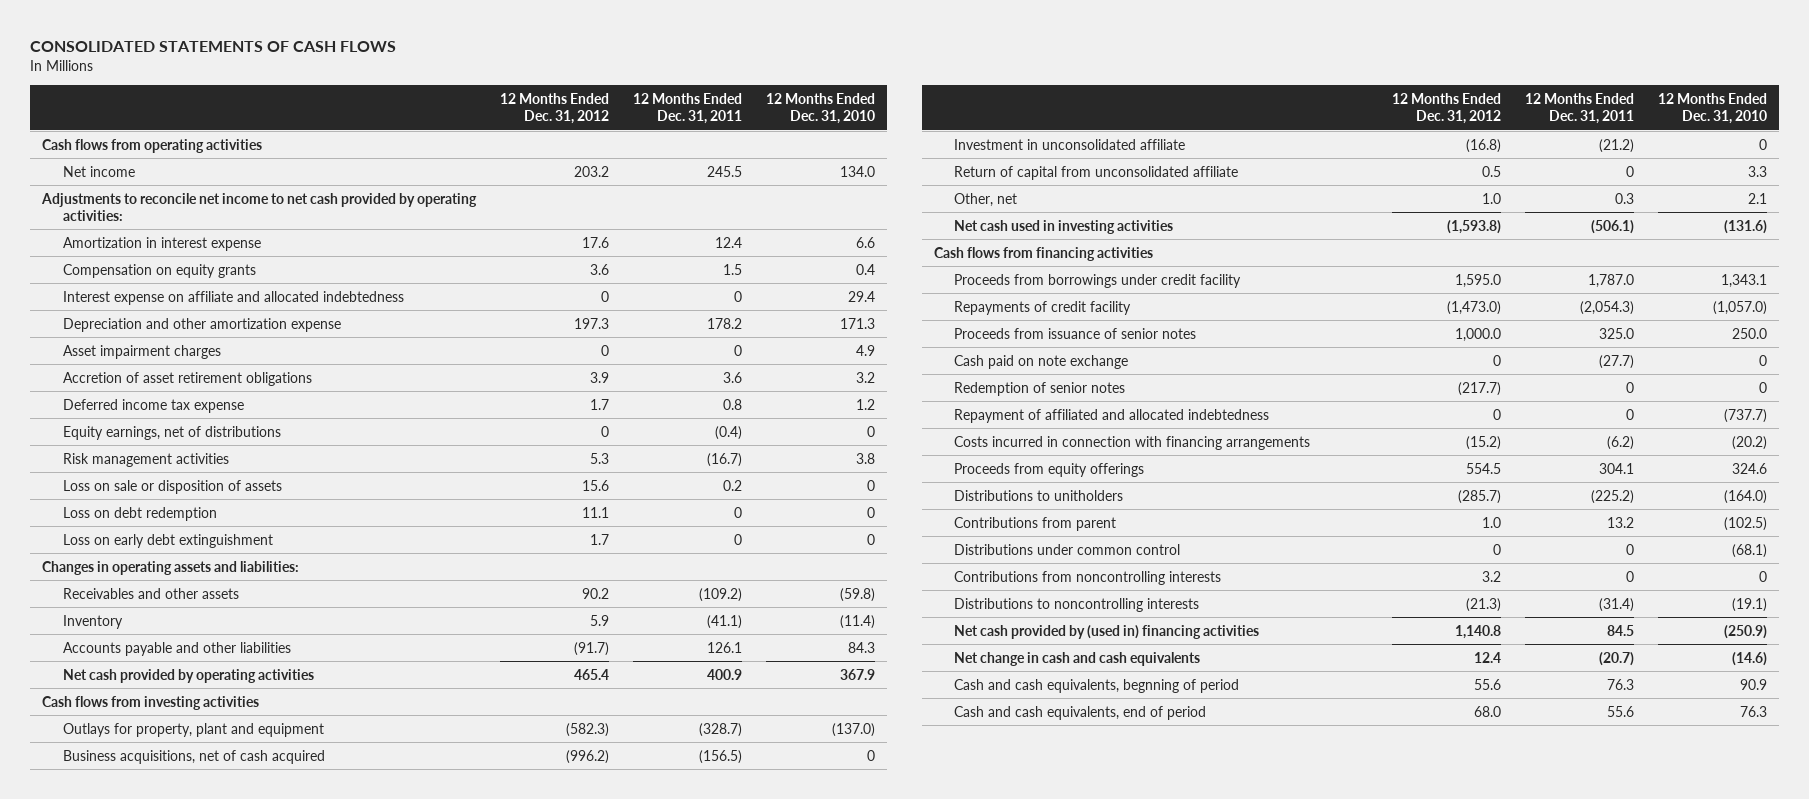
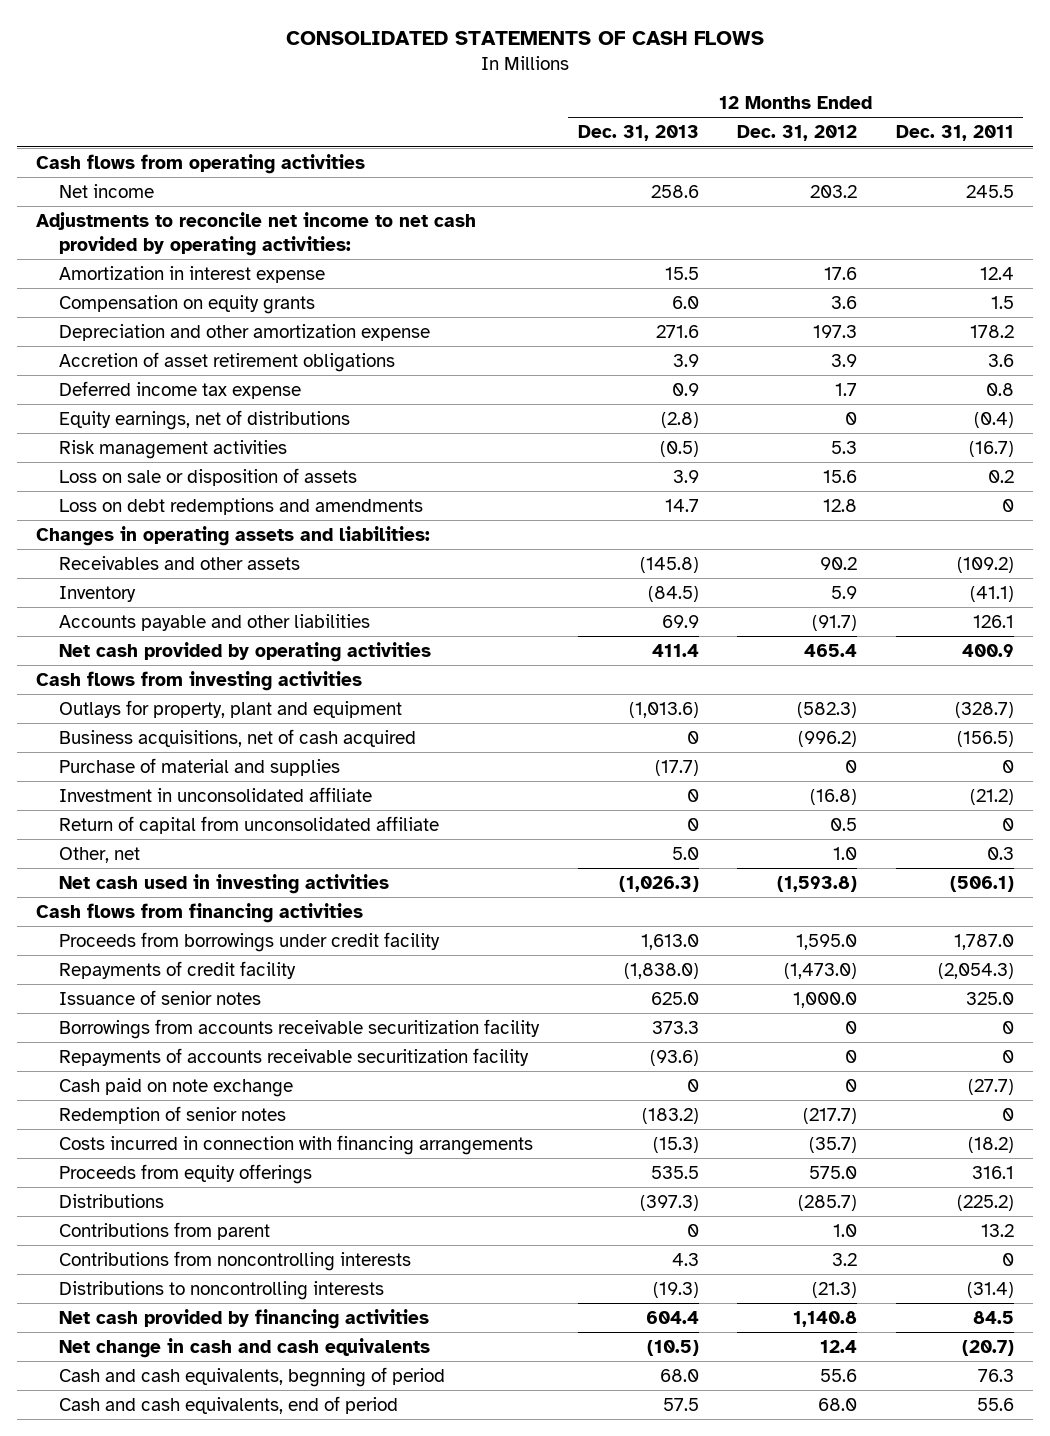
- | 12 Months Ended Dec. 31, 2012 | 12 Months Ended Dec. 31, 2011 | 12 Months Ended Dec. 31, 2010
+ | 12 Months Ended Dec. 31, 2013 | 12 Months Ended Dec. 31, 2012 | 12 Months Ended Dec. 31, 2011
- Interest expense on affiliate and allocated indebtedness | 0 | 0 | 29.4
- Asset impairment charges | 0 | 0 | 4.9
- Loss on debt redemption | 11.1 | 0 | 0
- Loss on early debt extinguishment | 1.7 | 0 | 0
+ Loss on debt redemptions and amendments | 14.7 | 12.8 | 0
+ Purchase of material and supplies | (17.7) | 0 | 0
- Proceeds from issuance of senior notes | 1,000.0 | 325.0 | 250.0
+ Issuance of senior notes | 625.0 | 1,000.0 | 325.0
+ Borrowings from accounts receivable securitization facility | 373.3 | 0 | 0
+ Repayments of accounts receivable securitization facility | (93.6) | 0 | 0
- Repayment of affiliated and allocated indebtedness | 0 | 0 | (737.7)
- Costs incurred in connection with financing arrangements | (15.2) | (6.2) | (20.2)
- Proceeds from equity offerings | 554.5 | 304.1 | 324.6
- Distributions to unitholders | (285.7) | (225.2) | (164.0)
+ Costs incurred in connection with financing arrangements | (15.3) | (35.7) | (18.2)
+ Proceeds from equity offerings | 535.5 | 575.0 | 316.1
+ Distributions | (397.3) | (285.7) | (225.2)
- Distributions under common control | 0 | 0 | (68.1)
- Net cash provided by (used in) financing activities | 1,140.8 | 84.5 | (250.9)
+ Net cash provided by financing activities | 604.4 | 1,140.8 | 84.5

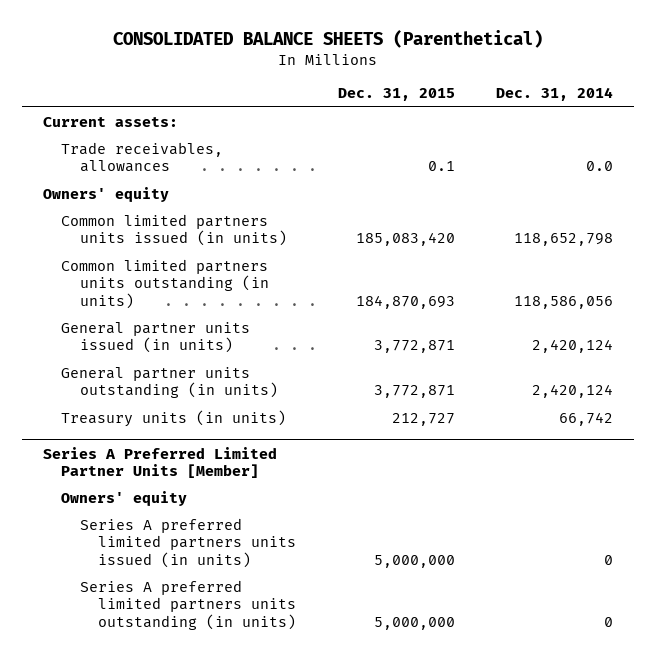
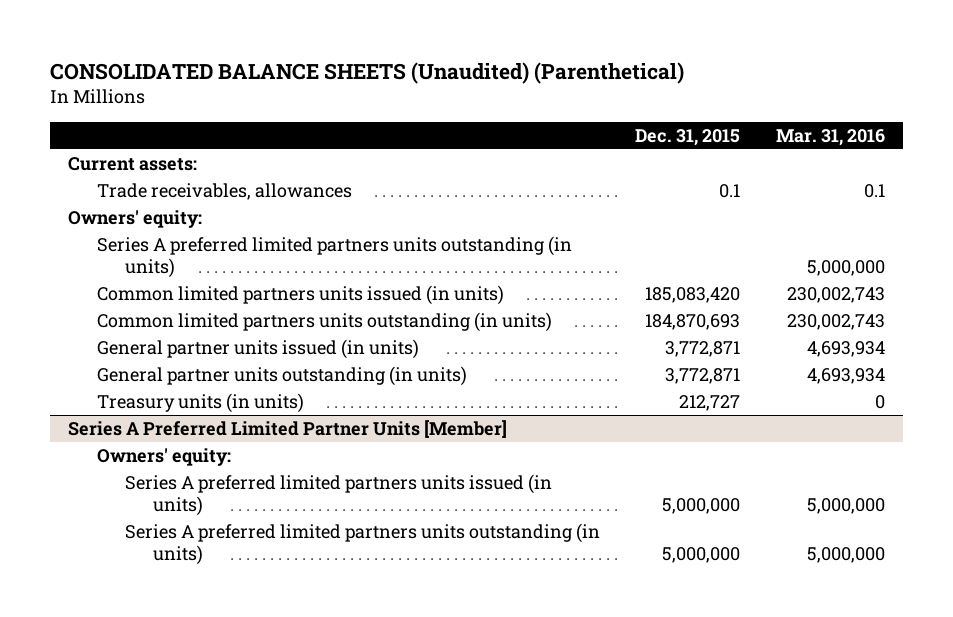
- CONSOLIDATED BALANCE SHEETS (Parenthetical)
+ CONSOLIDATED BALANCE SHEETS (Unaudited) (Parenthetical)
- | Dec. 31, 2015 | Dec. 31, 2014
+ | Dec. 31, 2015 | Mar. 31, 2016
- Owners' equity
+ Owners' equity:
+ Series A preferred limited partners units outstanding (in units) | | 5,000,000
@ Series A Preferred Limited Partner Units [Member]
- Owners' equity
+ Owners' equity:

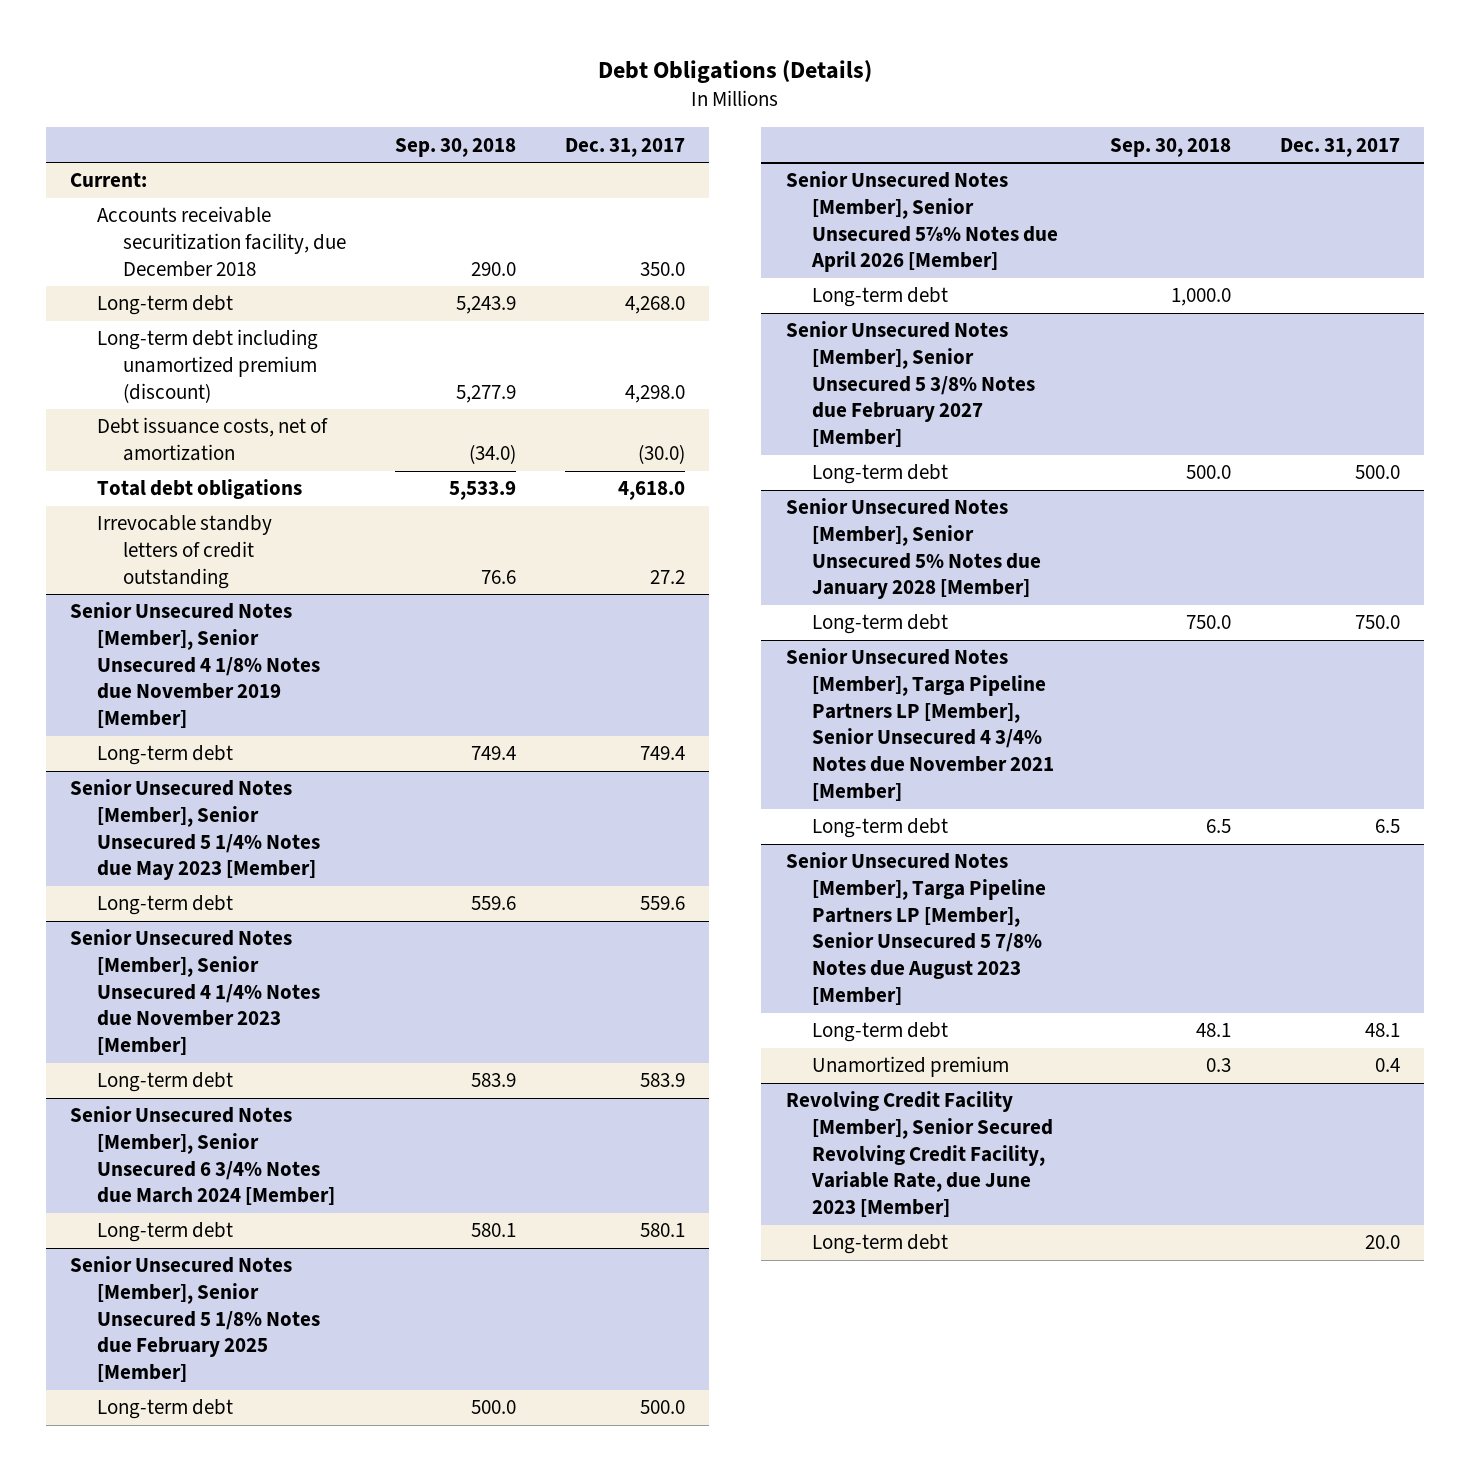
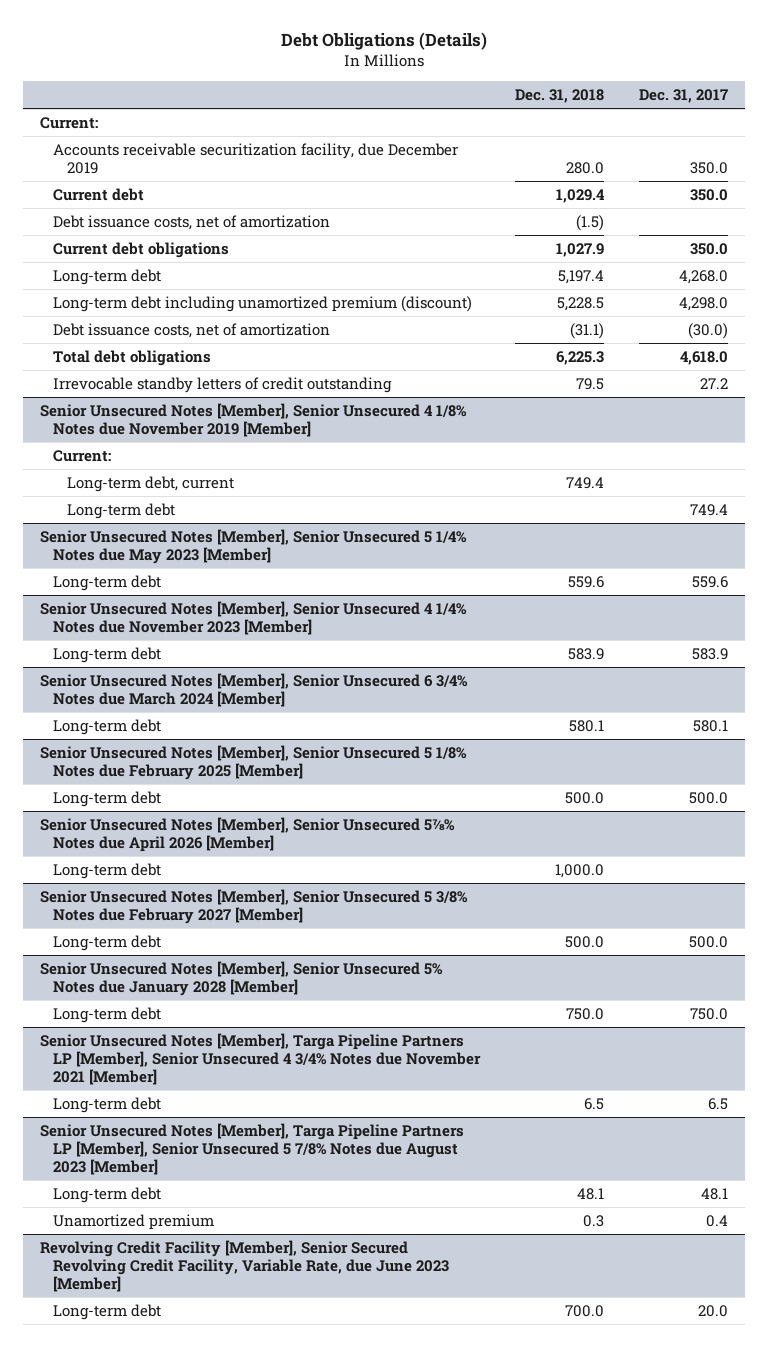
- | Sep. 30, 2018 | Dec. 31, 2017
+ | Dec. 31, 2018 | Dec. 31, 2017
- Accounts receivable securitization facility, due December 2018 | 290.0 | 350.0
+ Accounts receivable securitization facility, due December 2019 | 280.0 | 350.0
+ Current debt | 1,029.4 | 350.0
+ Debt issuance costs, net of amortization | (1.5) |
+ Current debt obligations | 1,027.9 | 350.0
@ Senior Unsecured Notes [Member], Senior Unsecured 4 1/8% Notes due November 2019 [Member]
+ Current:
+ Long-term debt, current | 749.4 |

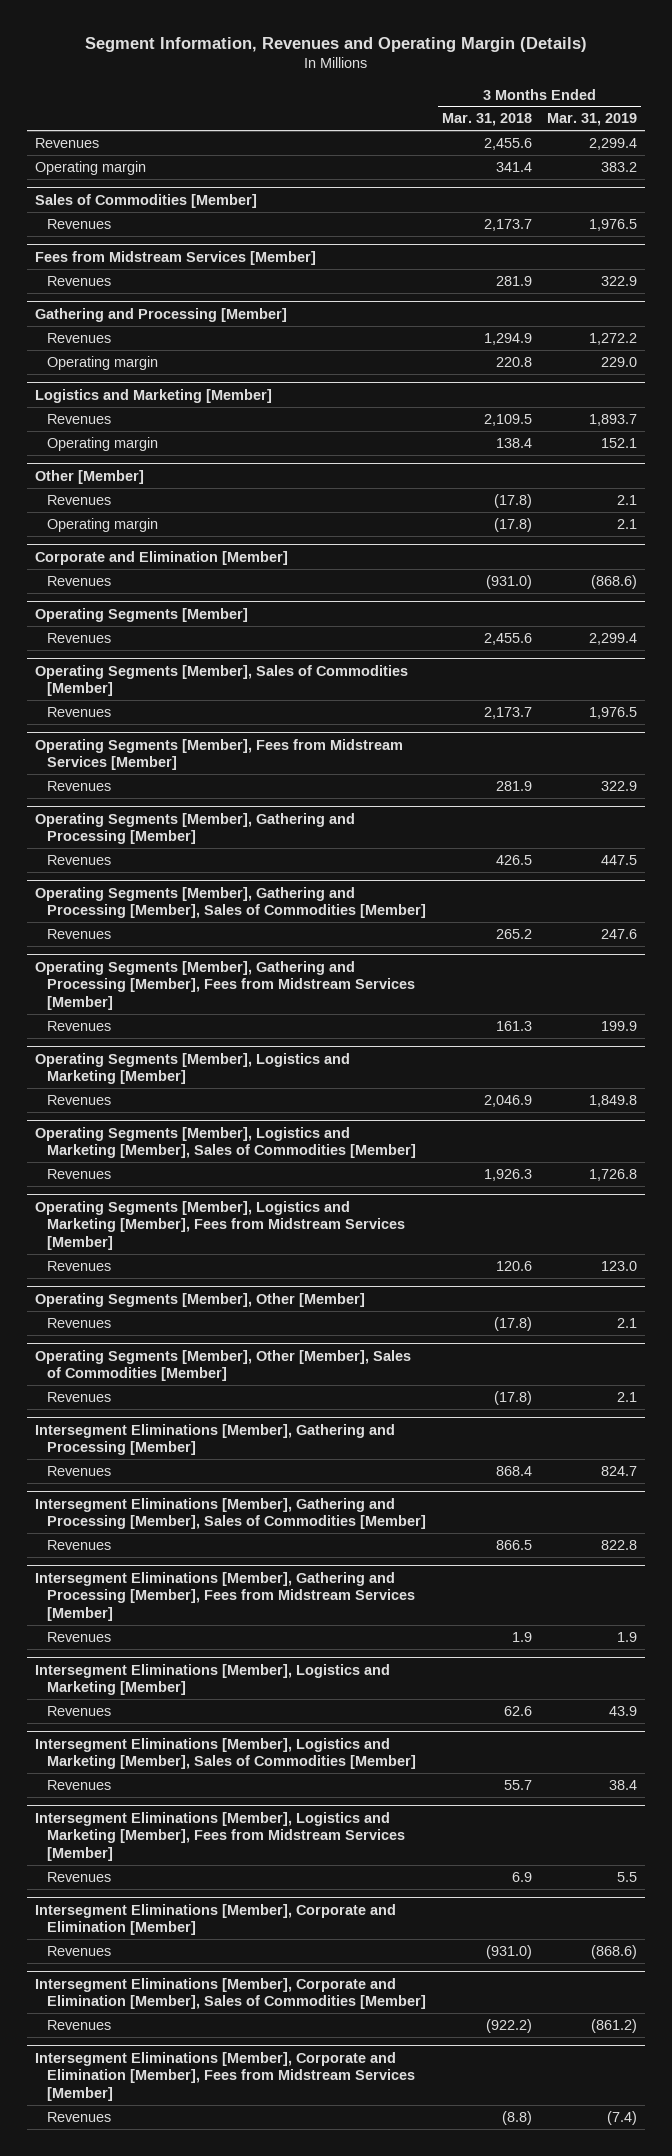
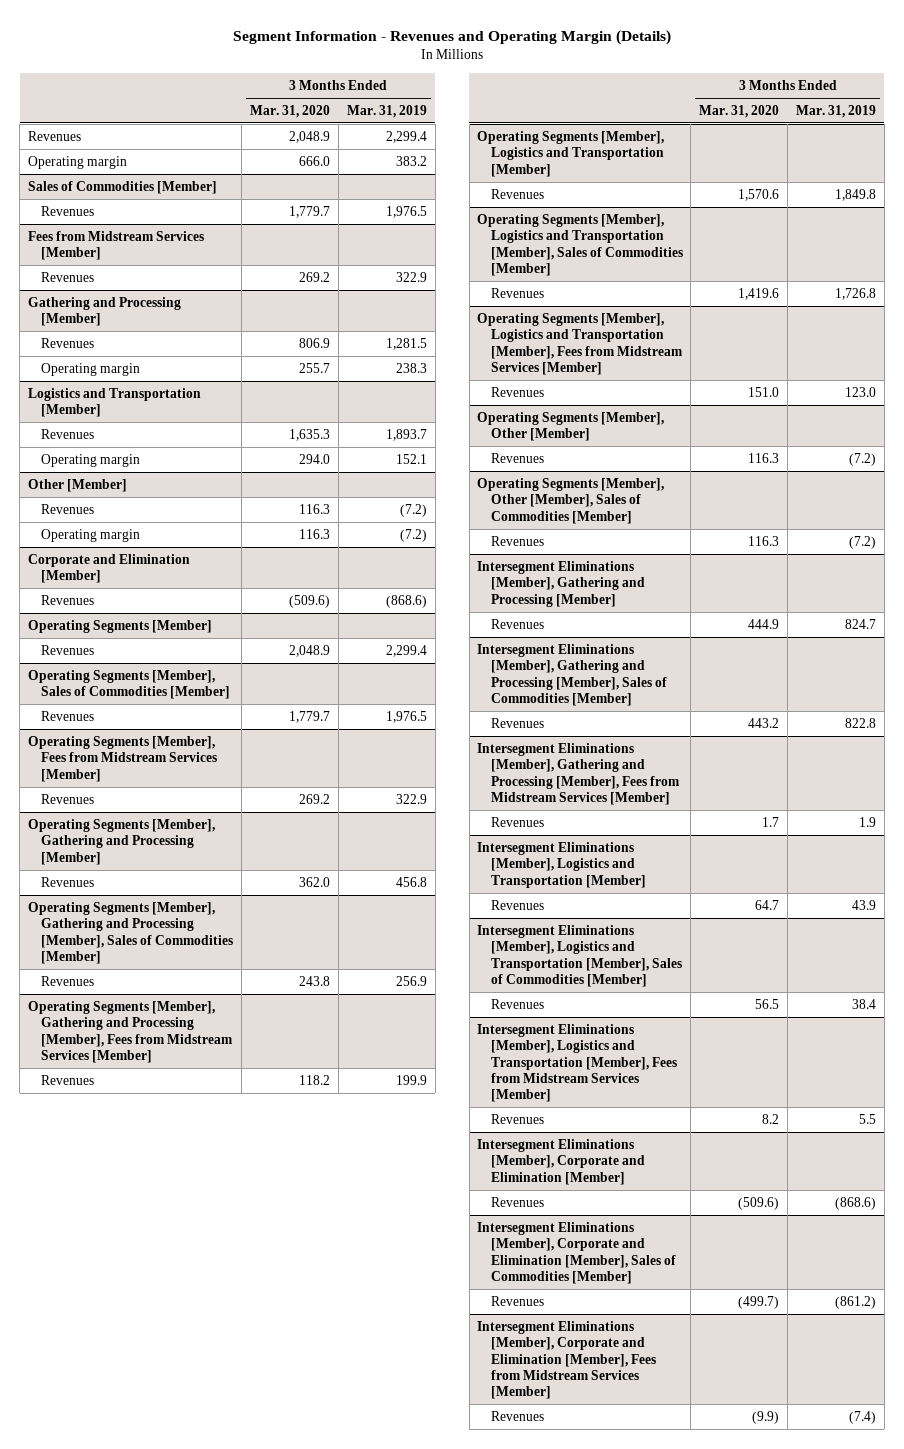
- Segment Information, Revenues and Operating Margin (Details)
+ Segment Information - Revenues and Operating Margin (Details)
- | 3 Months Ended Mar. 31, 2018 | 3 Months Ended Mar. 31, 2019
+ | 3 Months Ended Mar. 31, 2020 | 3 Months Ended Mar. 31, 2019
@ Gathering and Processing [Member]
- Revenues | 1,294.9 | 1,272.2
- Operating margin | 220.8 | 229.0
- Logistics and Marketing [Member]
@ Gathering and Processing [Member]
+ Revenues | 806.9 | 1,281.5
+ Operating margin | 255.7 | 238.3
+ Logistics and Transportation [Member]
@ Other [Member]
- Revenues | (17.8) | 2.1
- Operating margin | (17.8) | 2.1
+ Revenues | 116.3 | (7.2)
+ Operating margin | 116.3 | (7.2)
@ Operating Segments [Member], Gathering and Processing [Member]
- Revenues | 426.5 | 447.5
+ Revenues | 362.0 | 456.8
@ Operating Segments [Member], Gathering and Processing [Member], Sales of Commodities [Member]
- Revenues | 265.2 | 247.6
+ Revenues | 243.8 | 256.9
- Operating Segments [Member], Logistics and Marketing [Member]
+ Operating Segments [Member], Logistics and Transportation [Member]
- Operating Segments [Member], Logistics and Marketing [Member], Sales of Commodities [Member]
+ Operating Segments [Member], Logistics and Transportation [Member], Sales of Commodities [Member]
- Operating Segments [Member], Logistics and Marketing [Member], Fees from Midstream Services [Member]
+ Operating Segments [Member], Logistics and Transportation [Member], Fees from Midstream Services [Member]
@ Operating Segments [Member], Other [Member]
- Revenues | (17.8) | 2.1
+ Revenues | 116.3 | (7.2)
@ Operating Segments [Member], Other [Member], Sales of Commodities [Member]
- Revenues | (17.8) | 2.1
+ Revenues | 116.3 | (7.2)
- Intersegment Eliminations [Member], Logistics and Marketing [Member]
+ Intersegment Eliminations [Member], Logistics and Transportation [Member]
- Intersegment Eliminations [Member], Logistics and Marketing [Member], Sales of Commodities [Member]
+ Intersegment Eliminations [Member], Logistics and Transportation [Member], Sales of Commodities [Member]
- Intersegment Eliminations [Member], Logistics and Marketing [Member], Fees from Midstream Services [Member]
+ Intersegment Eliminations [Member], Logistics and Transportation [Member], Fees from Midstream Services [Member]

